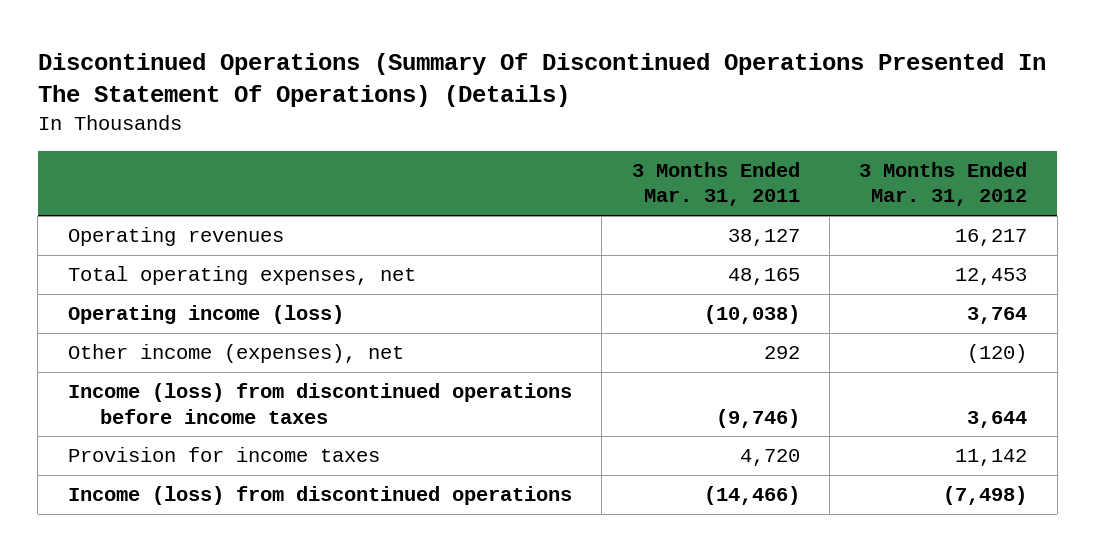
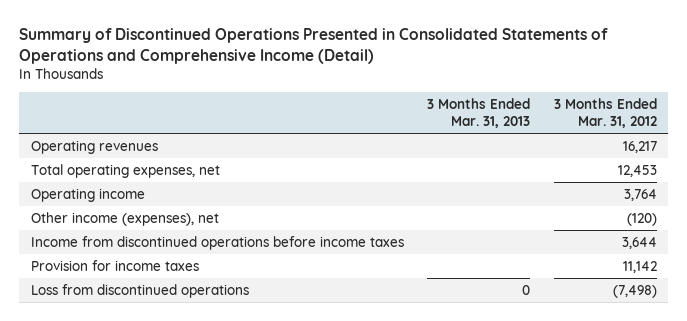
- Discontinued Operations (Summary Of Discontinued Operations Presented In The Statement Of Operations) (Details)
+ Summary of Discontinued Operations Presented in Consolidated Statements of Operations and Comprehensive Income (Detail)
- | 3 Months Ended Mar. 31, 2011 | 3 Months Ended Mar. 31, 2012
+ | 3 Months Ended Mar. 31, 2013 | 3 Months Ended Mar. 31, 2012
- Operating income (loss) | (10,038) | 3,764
+ Operating income | | 3,764
- Income (loss) from discontinued operations before income taxes | (9,746) | 3,644
+ Income from discontinued operations before income taxes | | 3,644
- Income (loss) from discontinued operations | (14,466) | (7,498)
+ Loss from discontinued operations | 0 | (7,498)

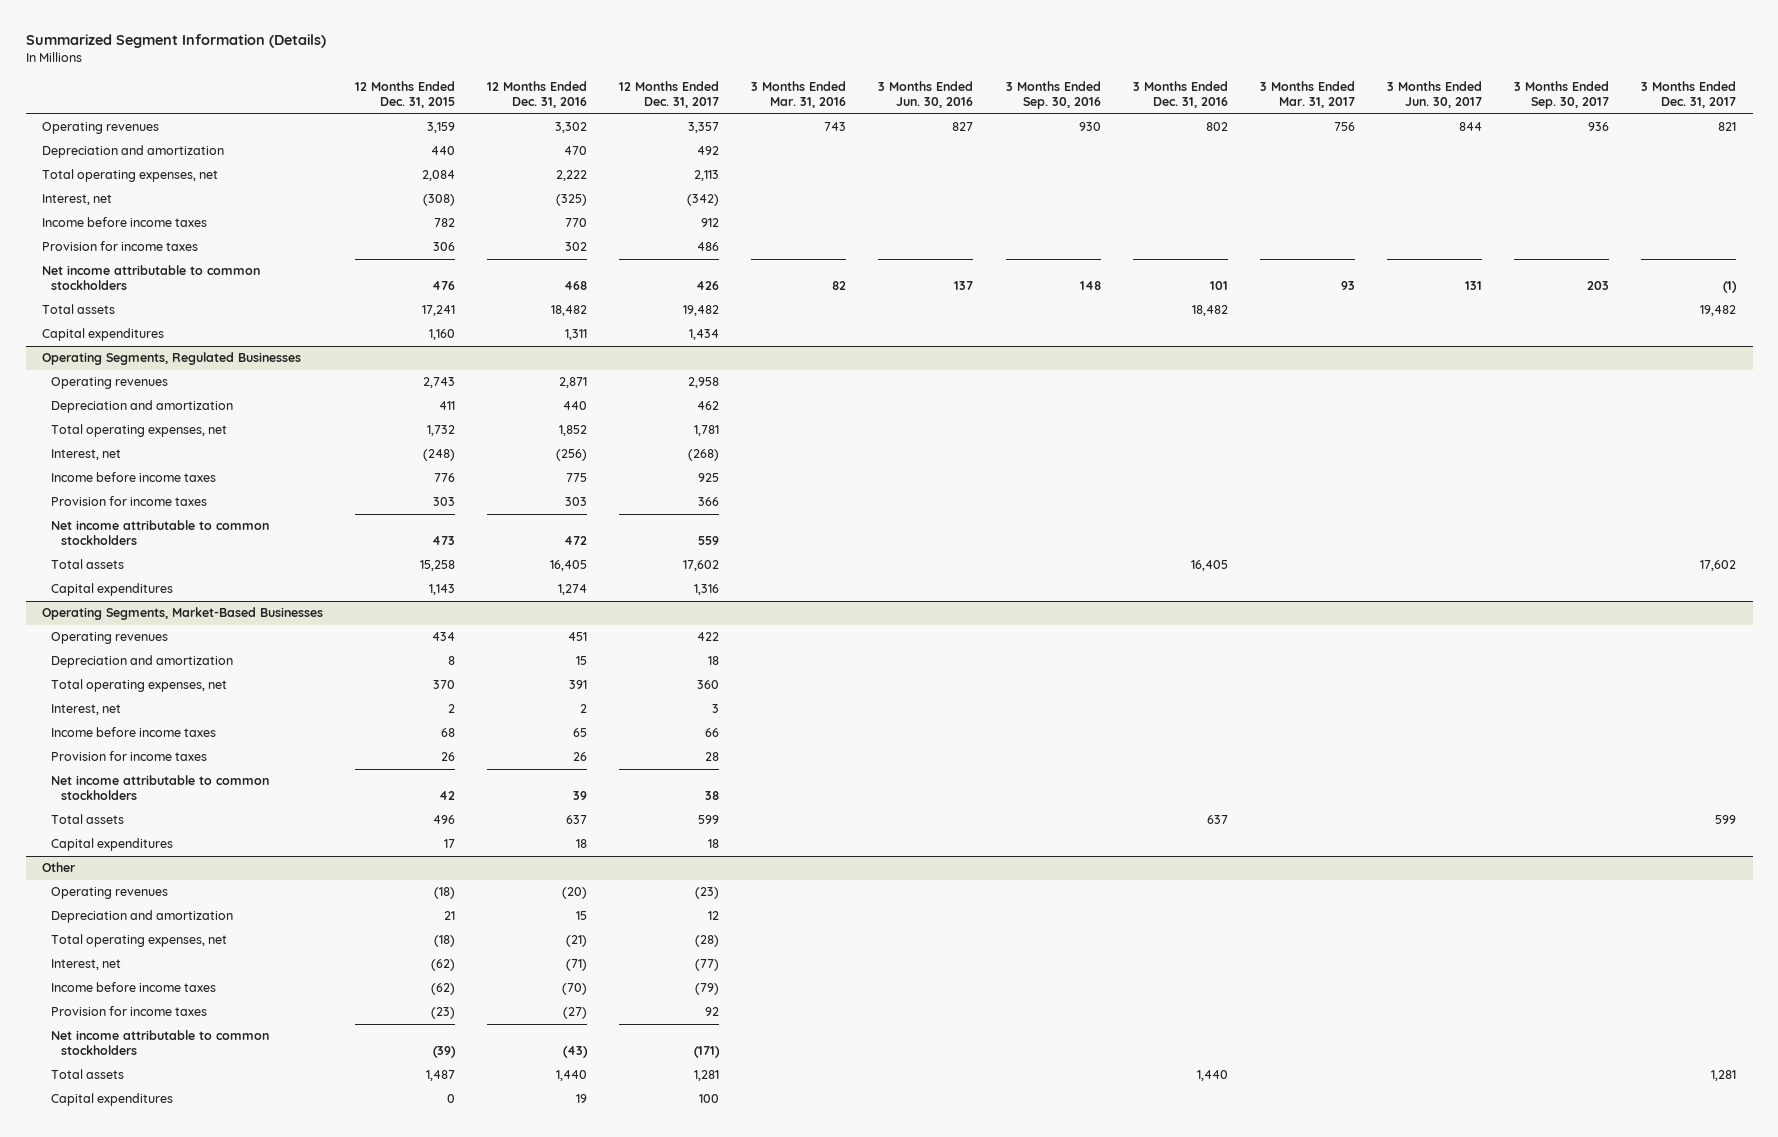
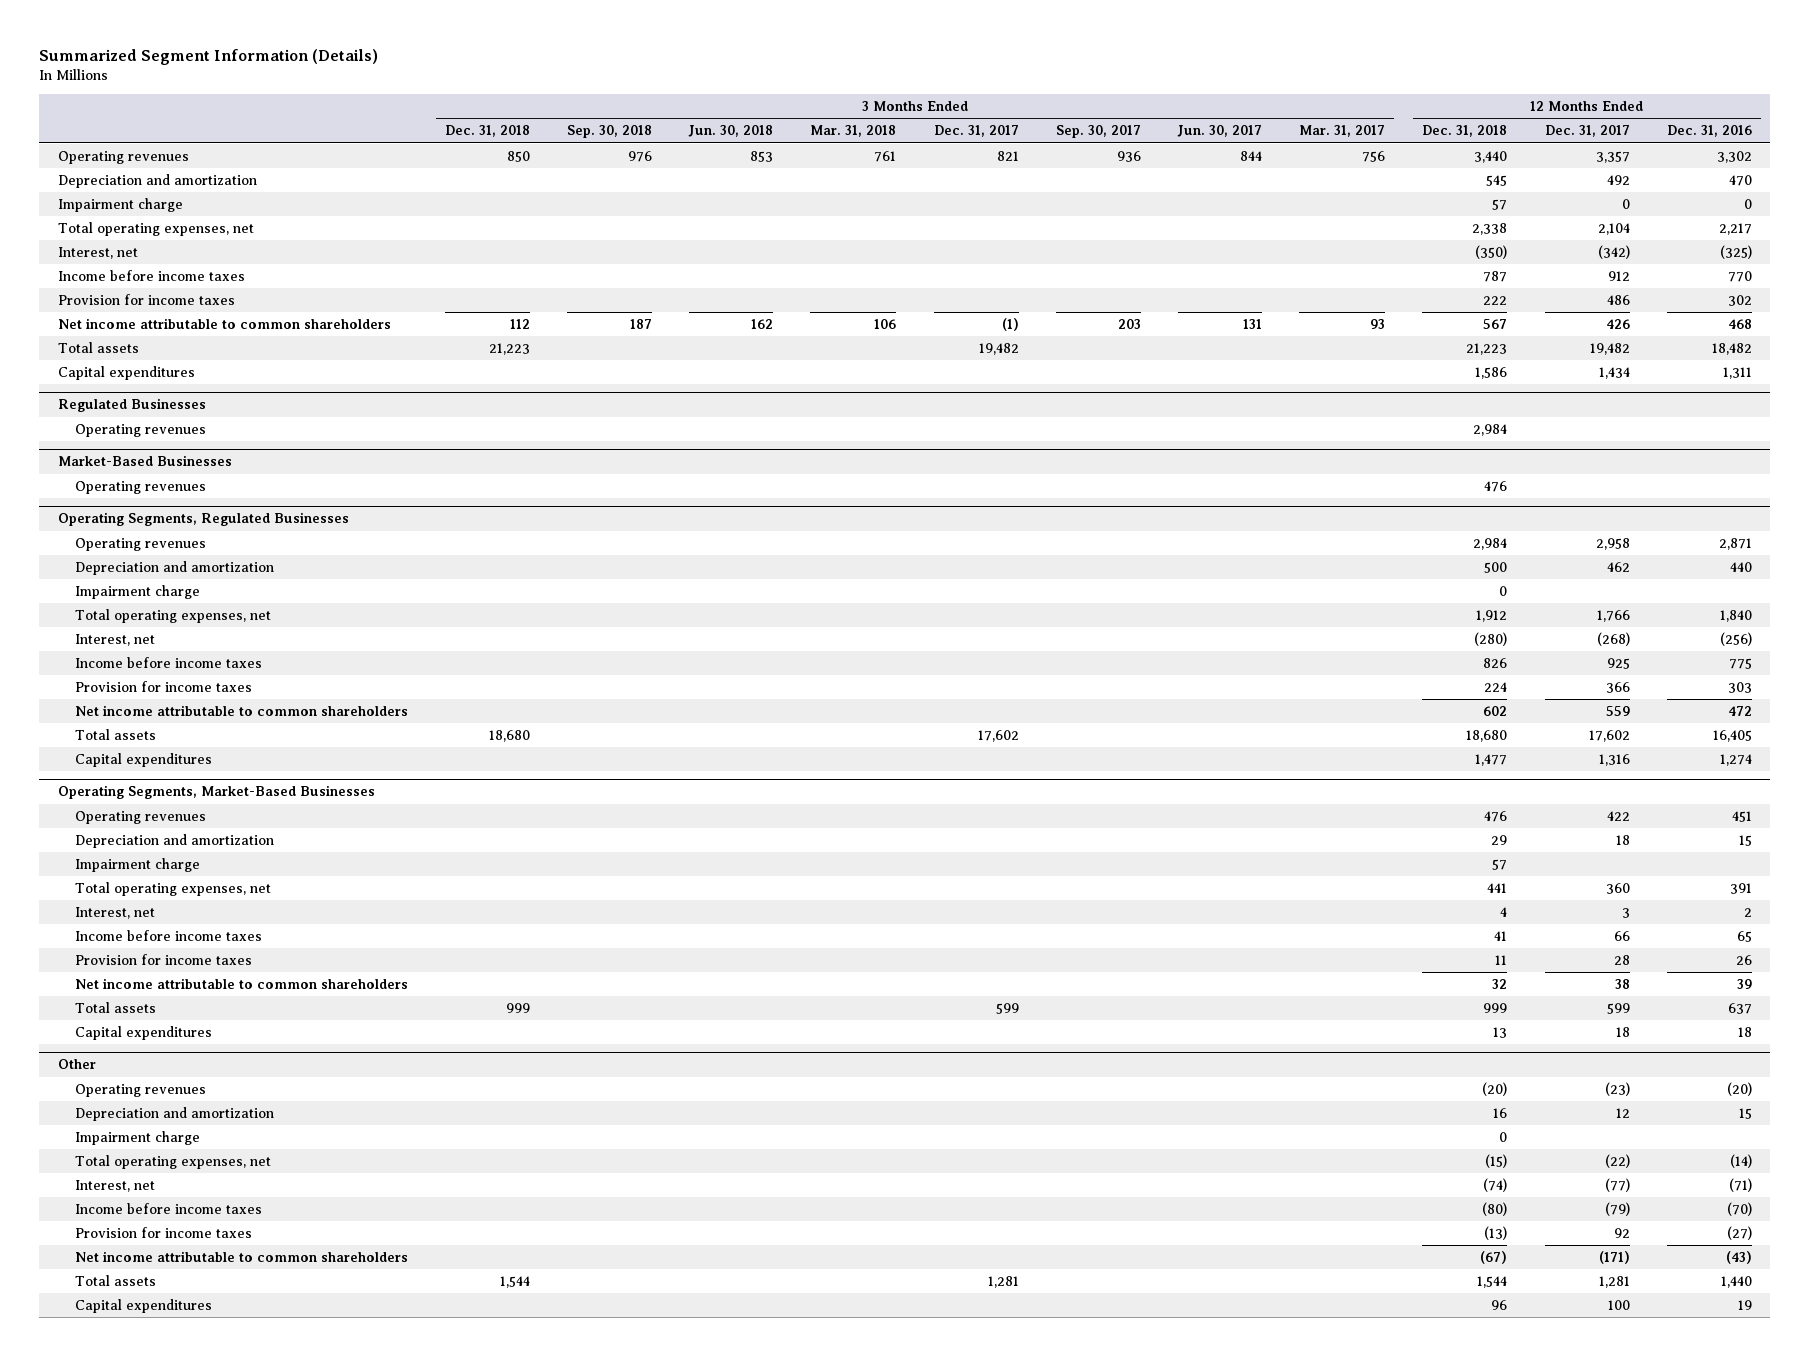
- | 12 Months Ended Dec. 31, 2015 | 12 Months Ended Dec. 31, 2016 | 12 Months Ended Dec. 31, 2017 | 3 Months Ended Mar. 31, 2016 | 3 Months Ended Jun. 30, 2016 | 3 Months Ended Sep. 30, 2016 | 3 Months Ended Dec. 31, 2016 | 3 Months Ended Mar. 31, 2017 | 3 Months Ended Jun. 30, 2017 | 3 Months Ended Sep. 30, 2017 | 3 Months Ended Dec. 31, 2017
+ | 3 Months Ended Dec. 31, 2018 | 3 Months Ended Sep. 30, 2018 | 3 Months Ended Jun. 30, 2018 | 3 Months Ended Mar. 31, 2018 | 3 Months Ended Dec. 31, 2017 | 3 Months Ended Sep. 30, 2017 | 3 Months Ended Jun. 30, 2017 | 3 Months Ended Mar. 31, 2017 | 12 Months Ended Dec. 31, 2018 | 12 Months Ended Dec. 31, 2017 | 12 Months Ended Dec. 31, 2016
- Total operating expenses, net | 2,084 | 2,222 | 2,113 | | | | | | | |
+ Impairment charge | | | | | | | | | 57 | 0 | 0
+ Total operating expenses, net | | | | | | | | | 2,338 | 2,104 | 2,217
- Net income attributable to common stockholders | 476 | 468 | 426 | 82 | 137 | 148 | 101 | 93 | 131 | 203 | (1)
+ Net income attributable to common shareholders | 112 | 187 | 162 | 106 | (1) | 203 | 131 | 93 | 567 | 426 | 468
+ Regulated Businesses
+ Operating revenues | | | | | | | | | 2,984 | |
+ Market-Based Businesses
+ Operating revenues | | | | | | | | | 476 | |
@ Operating Segments, Regulated Businesses
- Total operating expenses, net | 1,732 | 1,852 | 1,781 | | | | | | | |
+ Impairment charge | | | | | | | | | 0 | |
+ Total operating expenses, net | | | | | | | | | 1,912 | 1,766 | 1,840
- Net income attributable to common stockholders | 473 | 472 | 559 | | | | | | | |
+ Net income attributable to common shareholders | | | | | | | | | 602 | 559 | 472
@ Operating Segments, Market-Based Businesses
+ Impairment charge | | | | | | | | | 57 | |
- Net income attributable to common stockholders | 42 | 39 | 38 | | | | | | | |
+ Net income attributable to common shareholders | | | | | | | | | 32 | 38 | 39
@ Other
- Total operating expenses, net | (18) | (21) | (28) | | | | | | | |
+ Impairment charge | | | | | | | | | 0 | |
+ Total operating expenses, net | | | | | | | | | (15) | (22) | (14)
- Net income attributable to common stockholders | (39) | (43) | (171) | | | | | | | |
+ Net income attributable to common shareholders | | | | | | | | | (67) | (171) | (43)

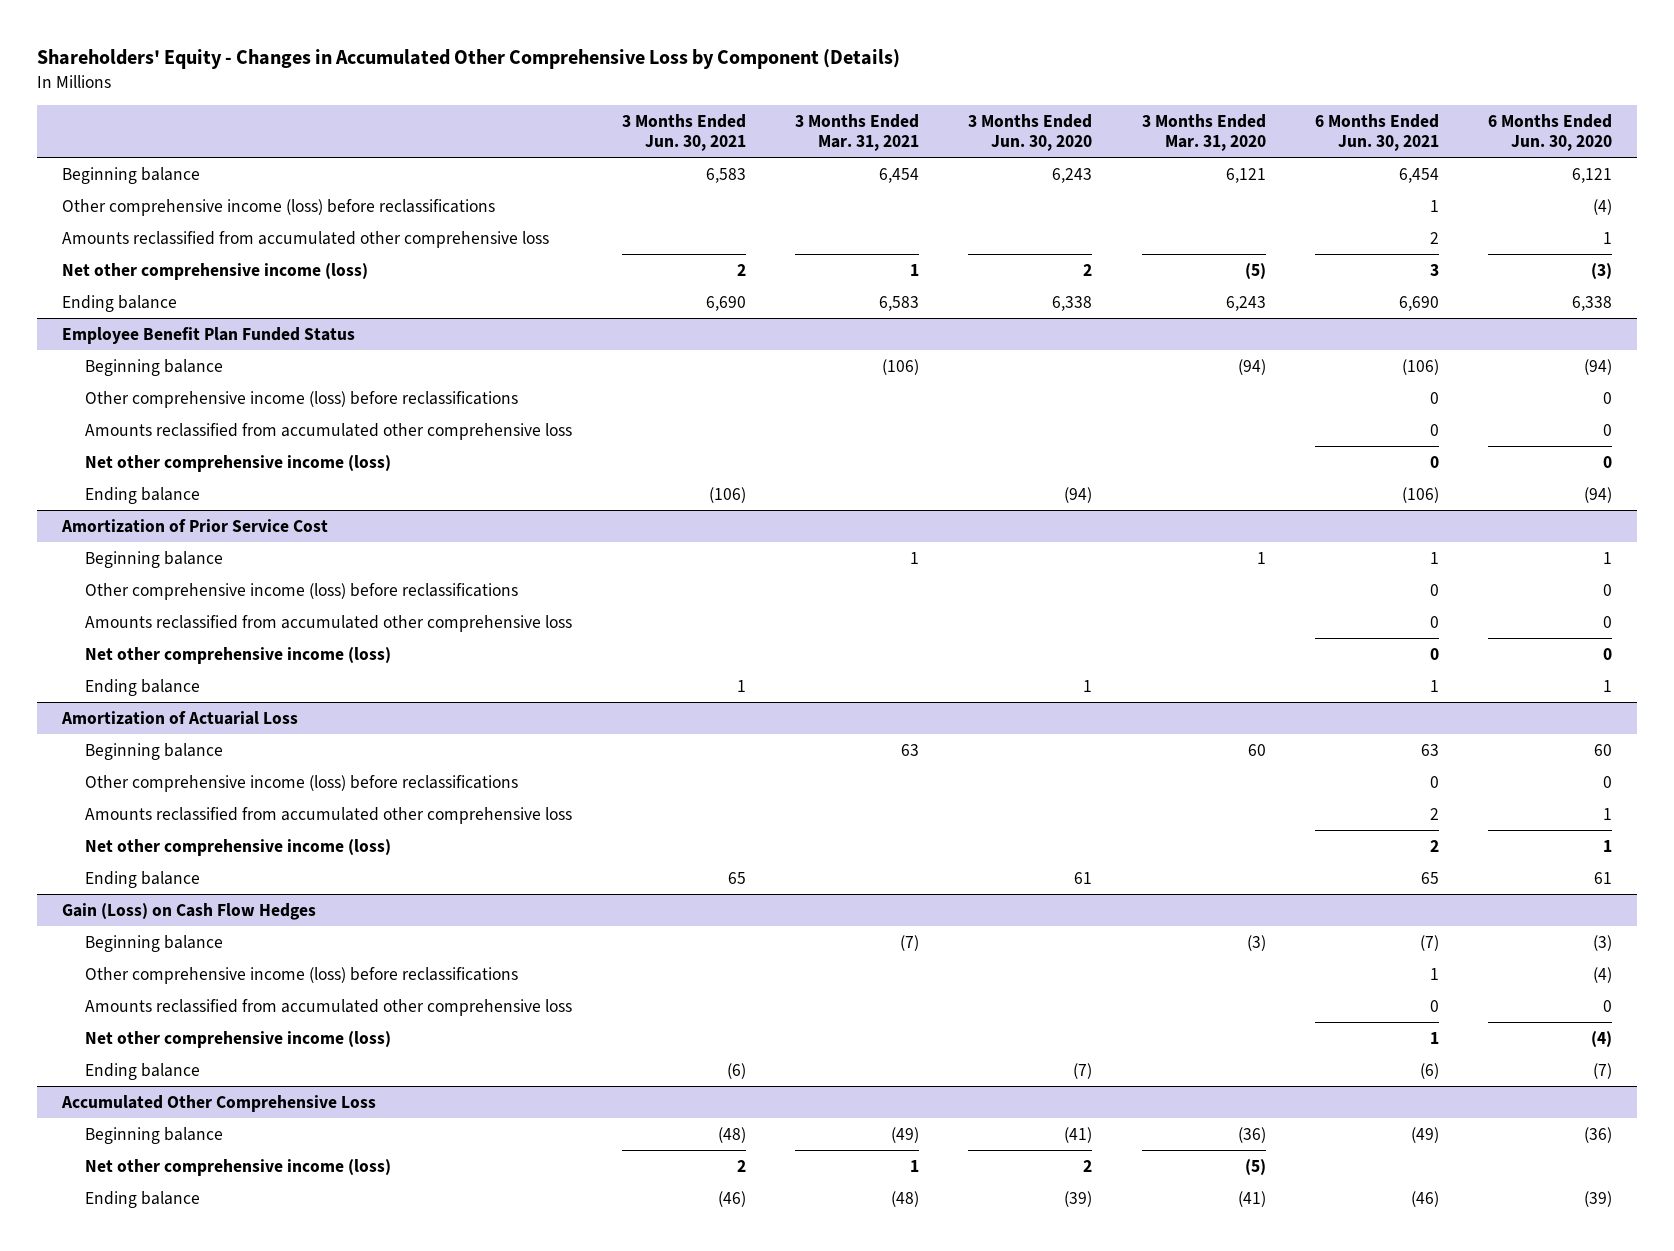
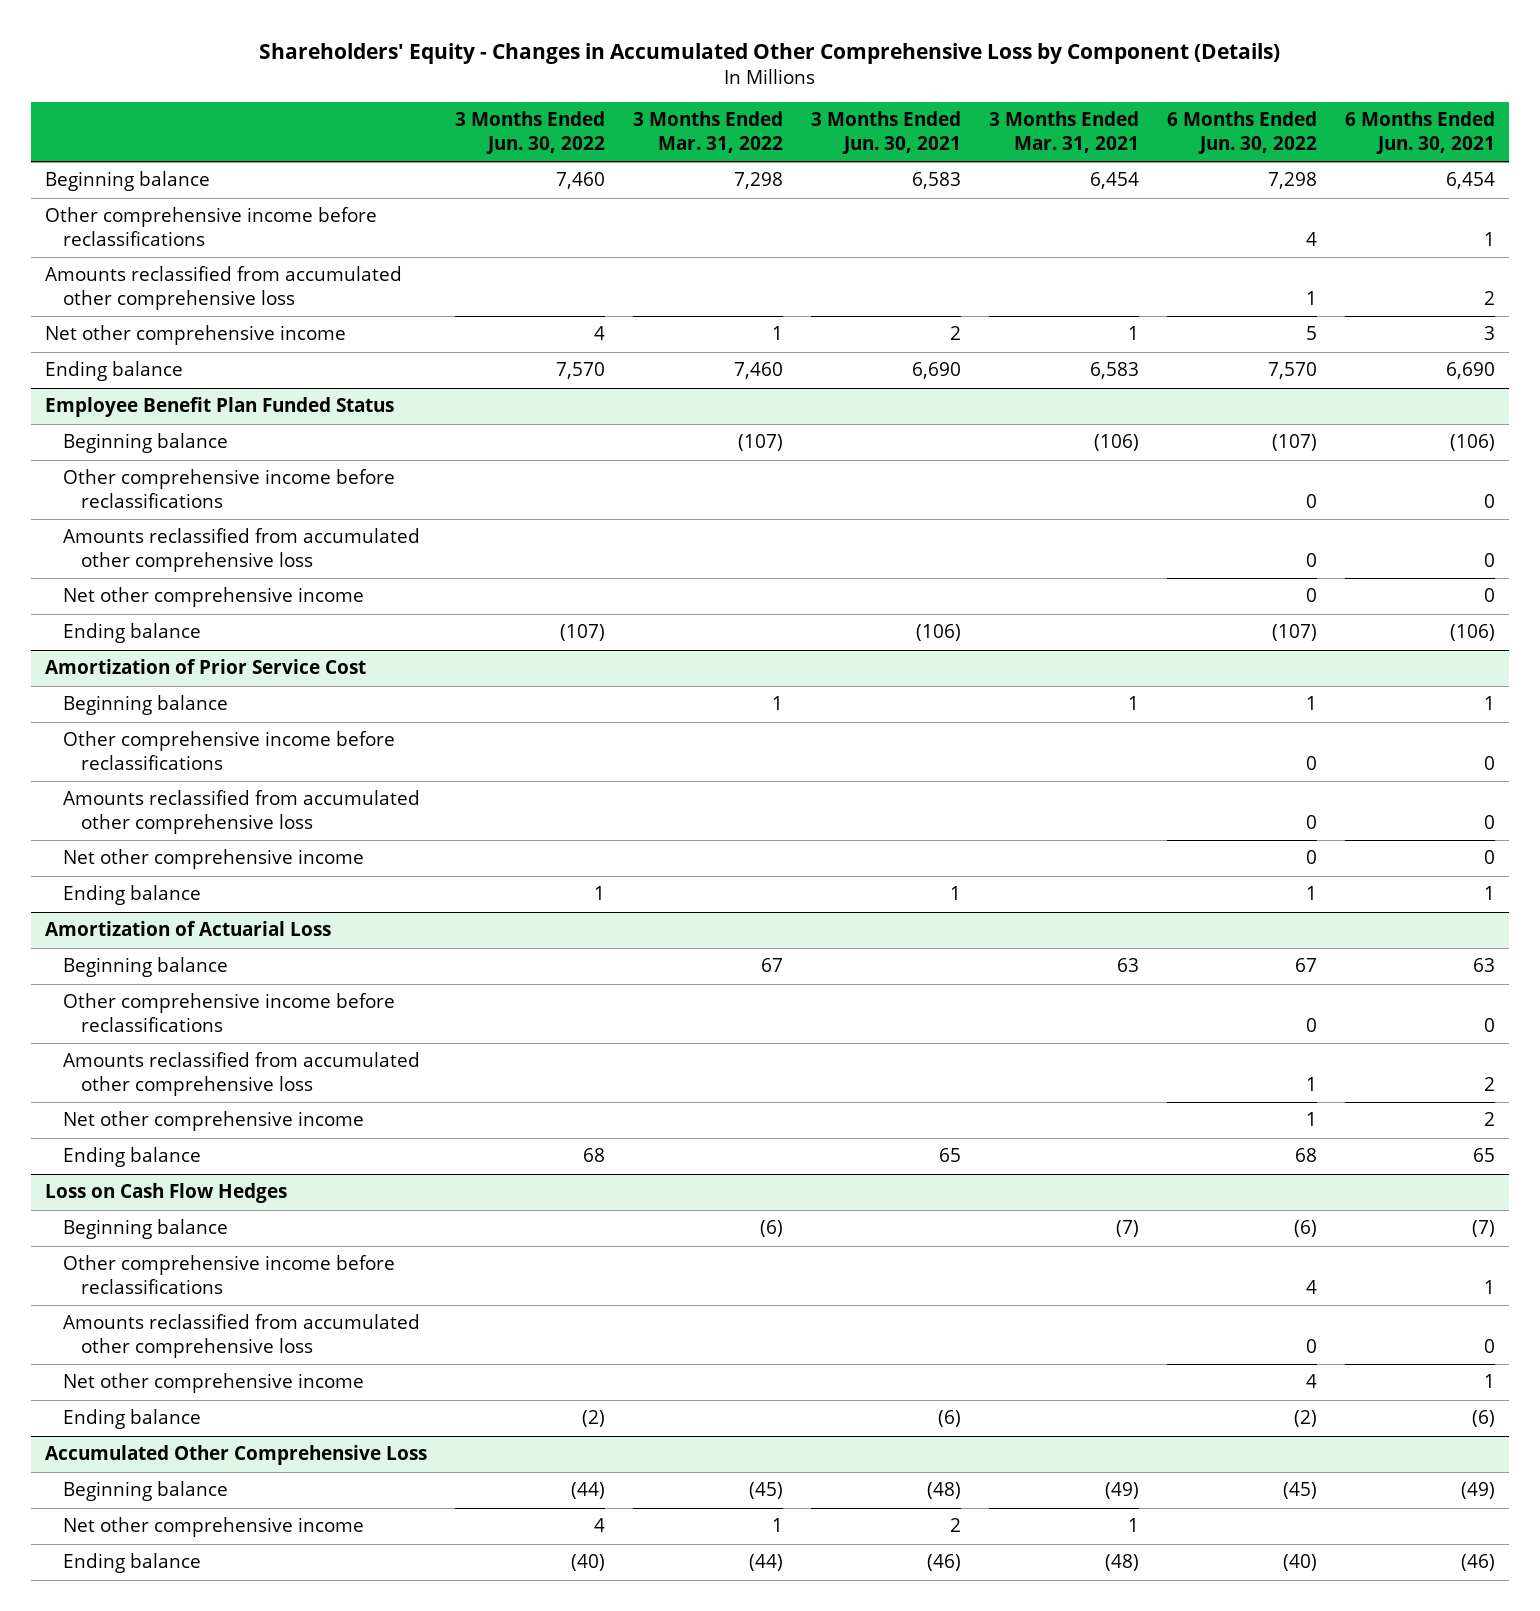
- | 3 Months Ended Jun. 30, 2021 | 3 Months Ended Mar. 31, 2021 | 3 Months Ended Jun. 30, 2020 | 3 Months Ended Mar. 31, 2020 | 6 Months Ended Jun. 30, 2021 | 6 Months Ended Jun. 30, 2020
+ | 3 Months Ended Jun. 30, 2022 | 3 Months Ended Mar. 31, 2022 | 3 Months Ended Jun. 30, 2021 | 3 Months Ended Mar. 31, 2021 | 6 Months Ended Jun. 30, 2022 | 6 Months Ended Jun. 30, 2021
- Other comprehensive income (loss) before reclassifications | | | | | 1 | (4)
+ Other comprehensive income before reclassifications | | | | | 4 | 1
- Net other comprehensive income (loss) | 2 | 1 | 2 | (5) | 3 | (3)
+ Net other comprehensive income | 4 | 1 | 2 | 1 | 5 | 3
@ Employee Benefit Plan Funded Status
- Other comprehensive income (loss) before reclassifications | | | | | 0 | 0
+ Other comprehensive income before reclassifications | | | | | 0 | 0
- Net other comprehensive income (loss) | | | | | 0 | 0
+ Net other comprehensive income | | | | | 0 | 0
@ Amortization of Prior Service Cost
- Other comprehensive income (loss) before reclassifications | | | | | 0 | 0
+ Other comprehensive income before reclassifications | | | | | 0 | 0
- Net other comprehensive income (loss) | | | | | 0 | 0
+ Net other comprehensive income | | | | | 0 | 0
@ Amortization of Actuarial Loss
- Other comprehensive income (loss) before reclassifications | | | | | 0 | 0
+ Other comprehensive income before reclassifications | | | | | 0 | 0
- Net other comprehensive income (loss) | | | | | 2 | 1
+ Net other comprehensive income | | | | | 1 | 2
- Gain (Loss) on Cash Flow Hedges
+ Loss on Cash Flow Hedges
- Other comprehensive income (loss) before reclassifications | | | | | 1 | (4)
+ Other comprehensive income before reclassifications | | | | | 4 | 1
- Net other comprehensive income (loss) | | | | | 1 | (4)
+ Net other comprehensive income | | | | | 4 | 1
@ Accumulated Other Comprehensive Loss
- Net other comprehensive income (loss) | 2 | 1 | 2 | (5) | |
+ Net other comprehensive income | 4 | 1 | 2 | 1 | |

